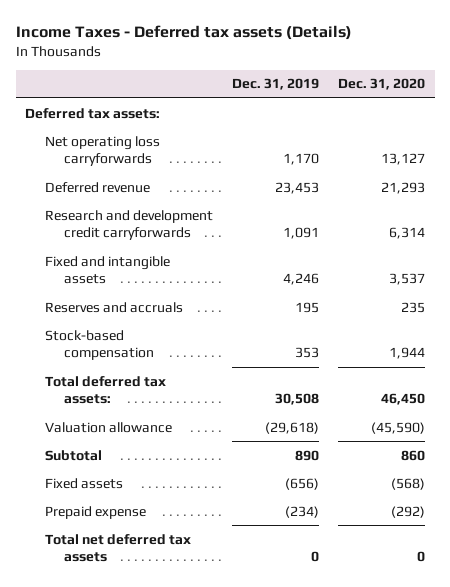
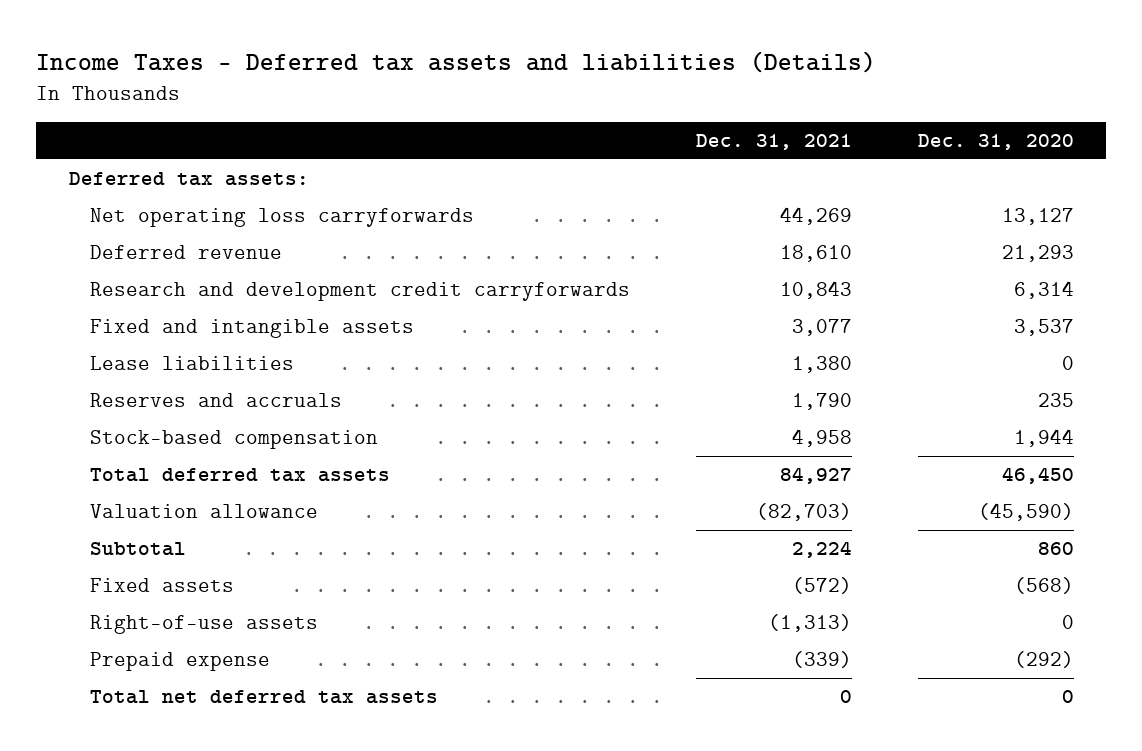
- Income Taxes - Deferred tax assets (Details)
+ Income Taxes - Deferred tax assets and liabilities (Details)
- | Dec. 31, 2019 | Dec. 31, 2020
+ | Dec. 31, 2021 | Dec. 31, 2020
+ Lease liabilities | 1,380 | 0
- Total deferred tax assets: | 30,508 | 46,450
+ Total deferred tax assets | 84,927 | 46,450
+ Right-of-use assets | (1,313) | 0

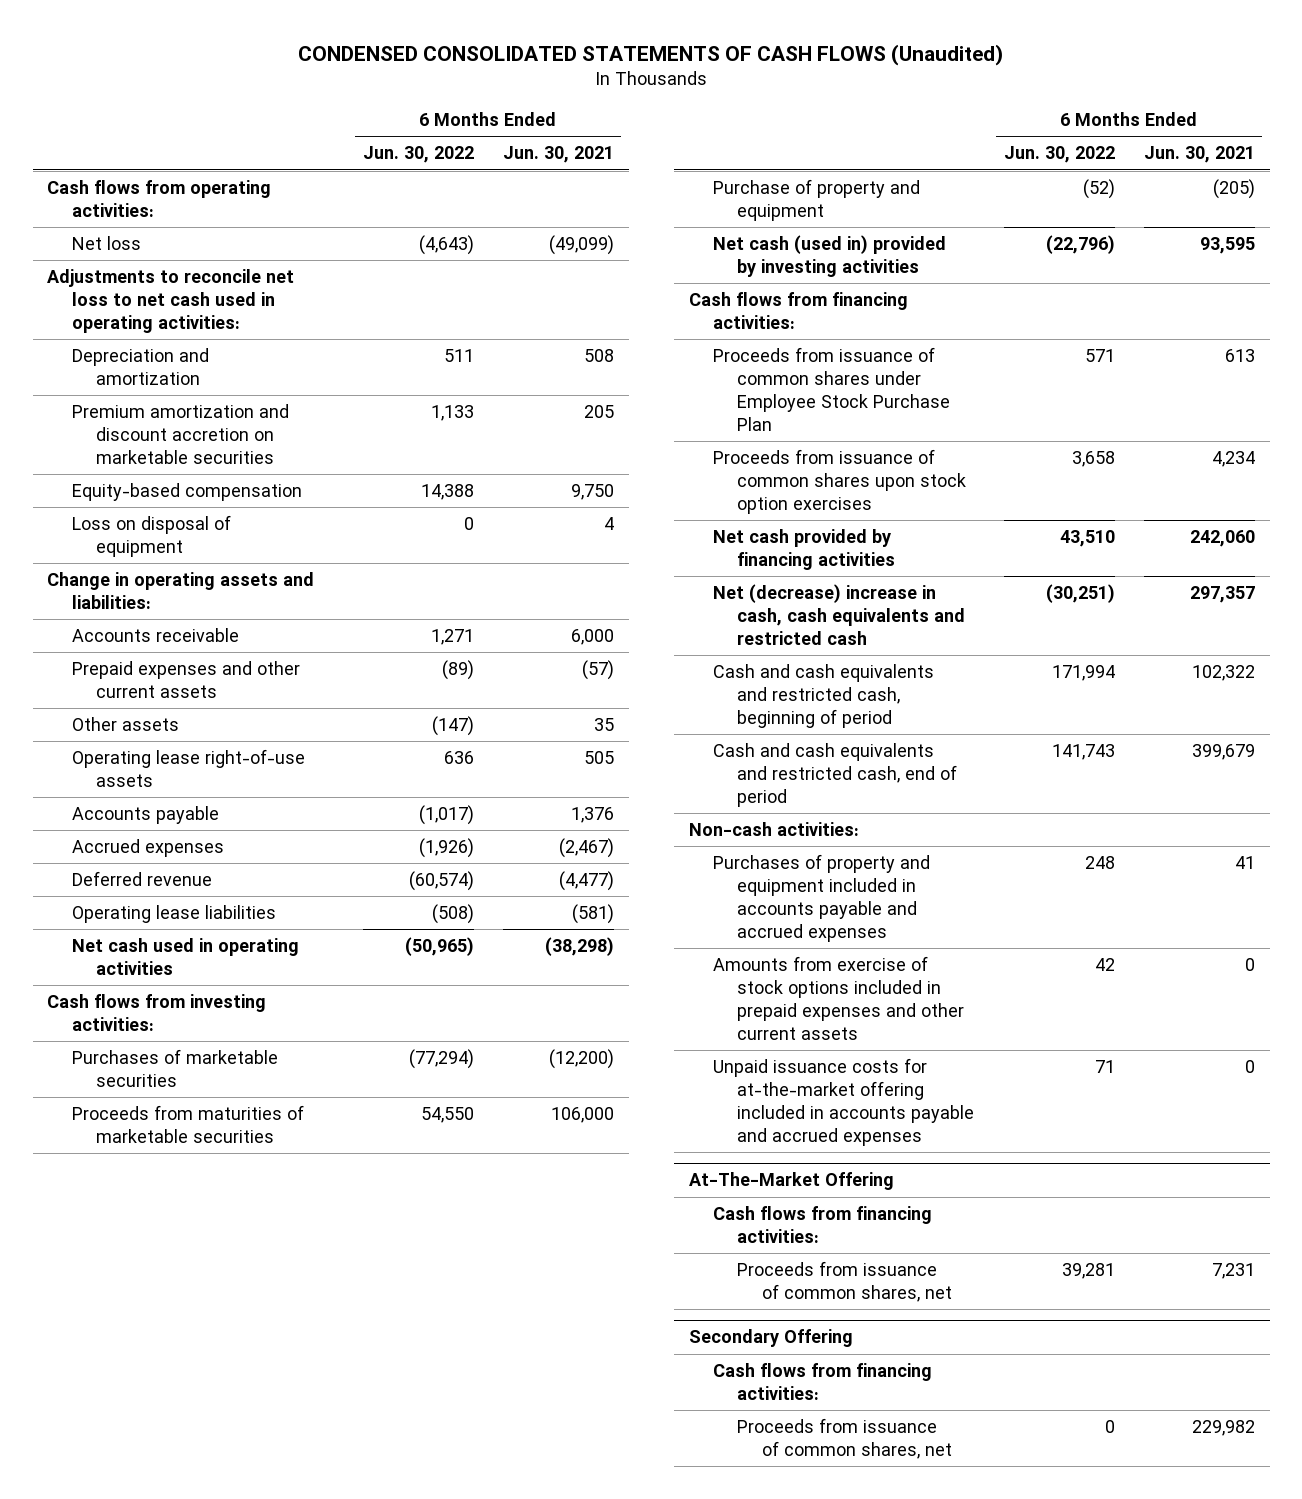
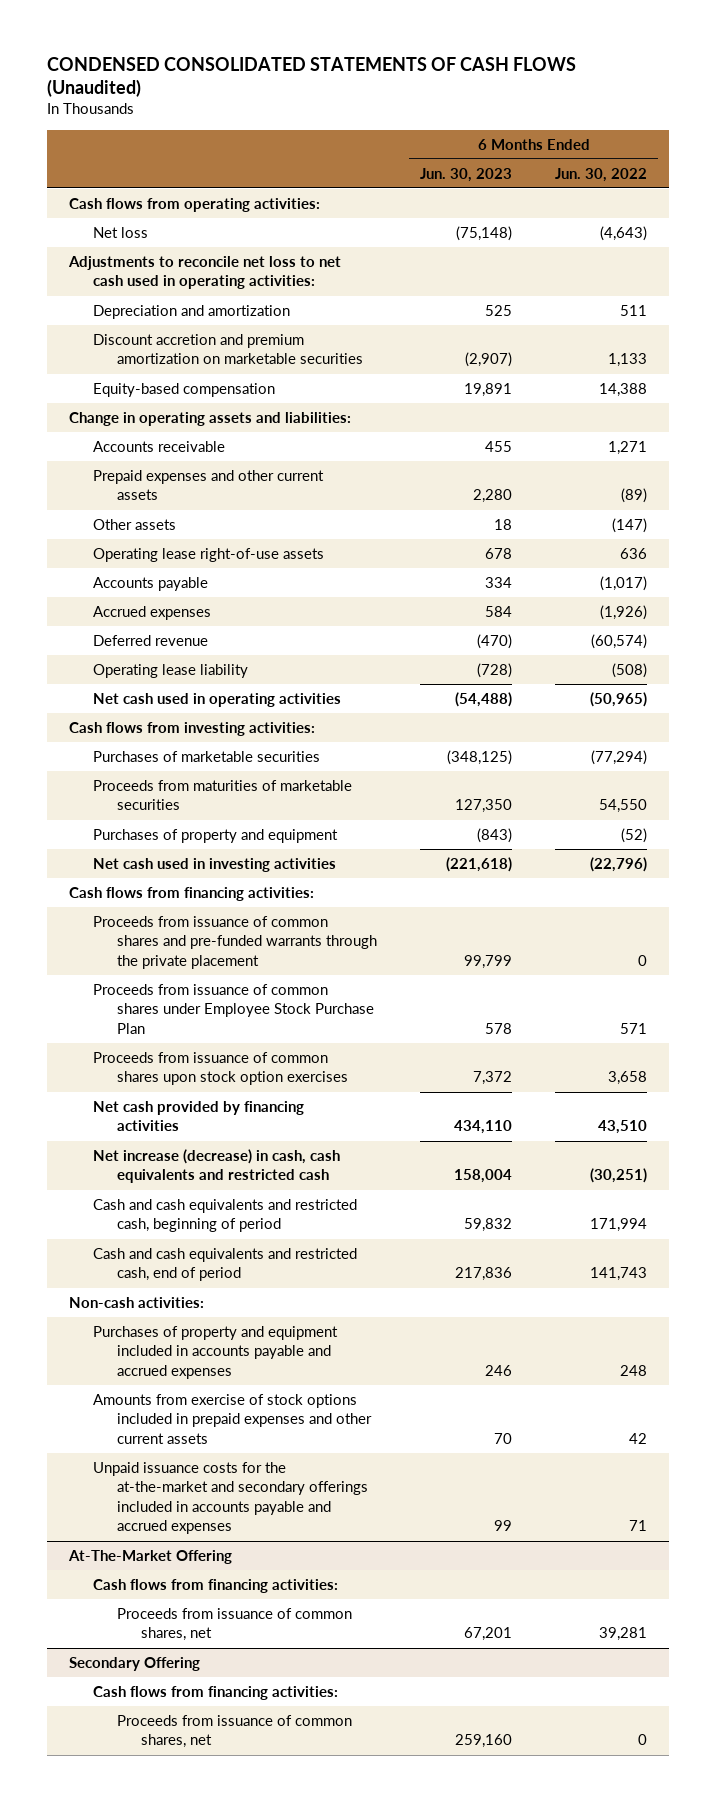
- | 6 Months Ended Jun. 30, 2022 | 6 Months Ended Jun. 30, 2021
+ | 6 Months Ended Jun. 30, 2023 | 6 Months Ended Jun. 30, 2022
- Premium amortization and discount accretion on marketable securities | 1,133 | 205
+ Discount accretion and premium amortization on marketable securities | (2,907) | 1,133
- Loss on disposal of equipment | 0 | 4
- Operating lease liabilities | (508) | (581)
+ Operating lease liability | (728) | (508)
- Purchase of property and equipment | (52) | (205)
- Net cash (used in) provided by investing activities | (22,796) | 93,595
+ Purchases of property and equipment | (843) | (52)
+ Net cash used in investing activities | (221,618) | (22,796)
+ Proceeds from issuance of common shares and pre-funded warrants through the private placement | 99,799 | 0
- Net (decrease) increase in cash, cash equivalents and restricted cash | (30,251) | 297,357
+ Net increase (decrease) in cash, cash equivalents and restricted cash | 158,004 | (30,251)
- Unpaid issuance costs for at-the-market offering included in accounts payable and accrued expenses | 71 | 0
+ Unpaid issuance costs for the at-the-market and secondary offerings included in accounts payable and accrued expenses | 99 | 71

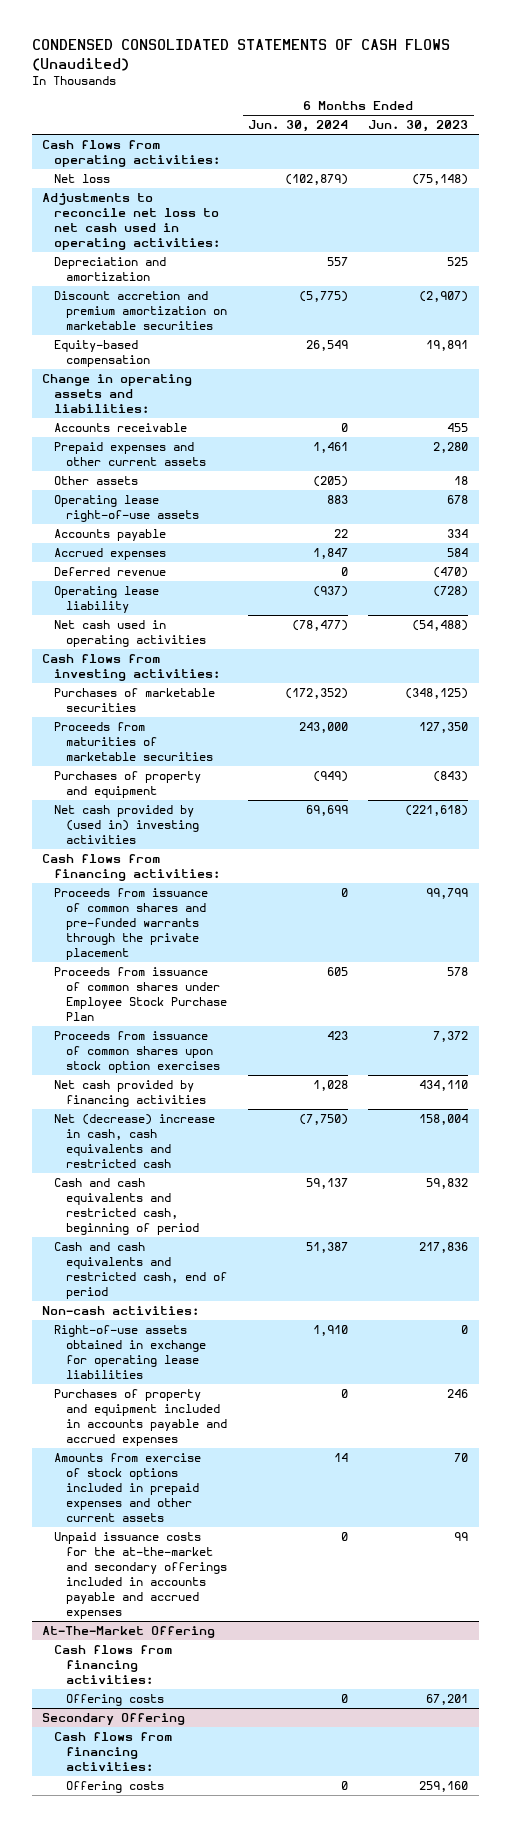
- | 6 Months Ended Jun. 30, 2023 | 6 Months Ended Jun. 30, 2022
+ | 6 Months Ended Jun. 30, 2024 | 6 Months Ended Jun. 30, 2023
- Net cash used in investing activities | (221,618) | (22,796)
+ Net cash provided by (used in) investing activities | 69,699 | (221,618)
- Net increase (decrease) in cash, cash equivalents and restricted cash | 158,004 | (30,251)
+ Net (decrease) increase in cash, cash equivalents and restricted cash | (7,750) | 158,004
+ Right-of-use assets obtained in exchange for operating lease liabilities | 1,910 | 0
@ At-The-Market Offering
- Proceeds from issuance of common shares, net | 67,201 | 39,281
+ Offering costs | 0 | 67,201
@ Secondary Offering
- Proceeds from issuance of common shares, net | 259,160 | 0
+ Offering costs | 0 | 259,160

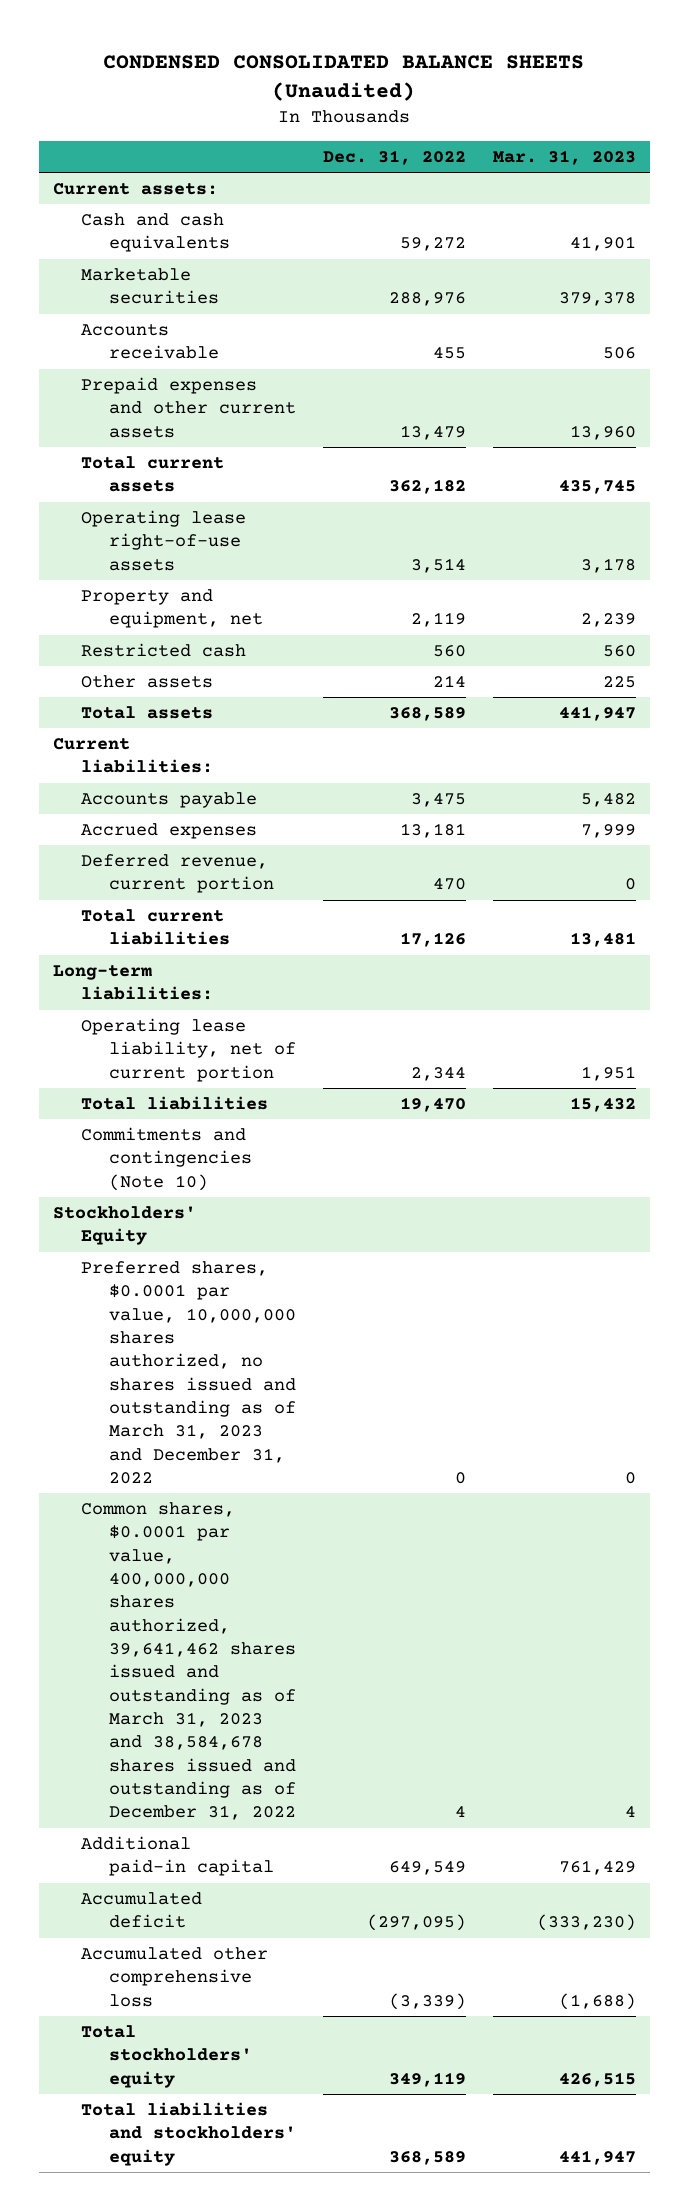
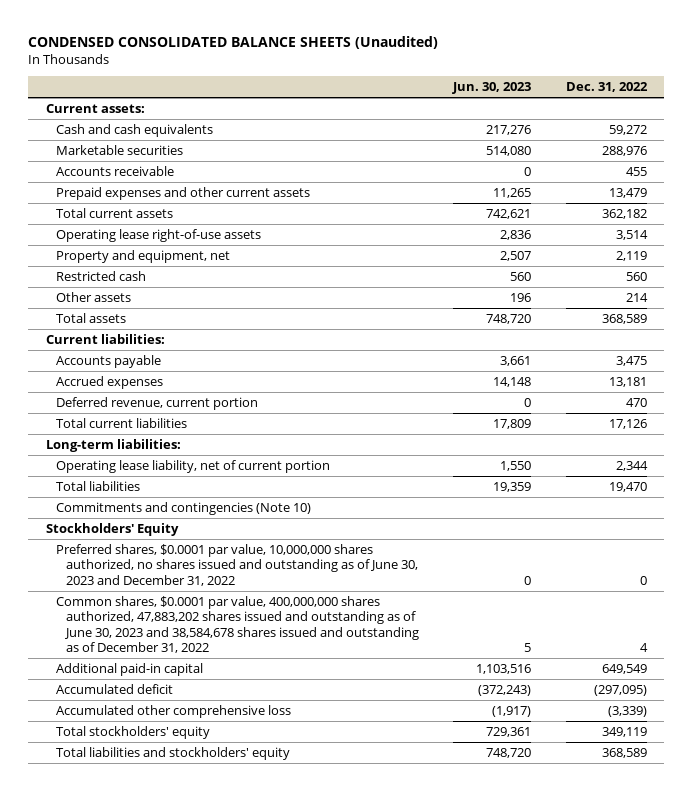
- | Dec. 31, 2022 | Mar. 31, 2023
+ | Jun. 30, 2023 | Dec. 31, 2022
- Preferred shares, $0.0001 par value, 10,000,000 shares authorized, no shares issued and outstanding as of March 31, 2023 and December 31, 2022 | 0 | 0
- Common shares, $0.0001 par value, 400,000,000 shares authorized, 39,641,462 shares issued and outstanding as of March 31, 2023 and 38,584,678 shares issued and outstanding as of December 31, 2022 | 4 | 4
+ Preferred shares, $0.0001 par value, 10,000,000 shares authorized, no shares issued and outstanding as of June 30, 2023 and December 31, 2022 | 0 | 0
+ Common shares, $0.0001 par value, 400,000,000 shares authorized, 47,883,202 shares issued and outstanding as of June 30, 2023 and 38,584,678 shares issued and outstanding as of December 31, 2022 | 5 | 4

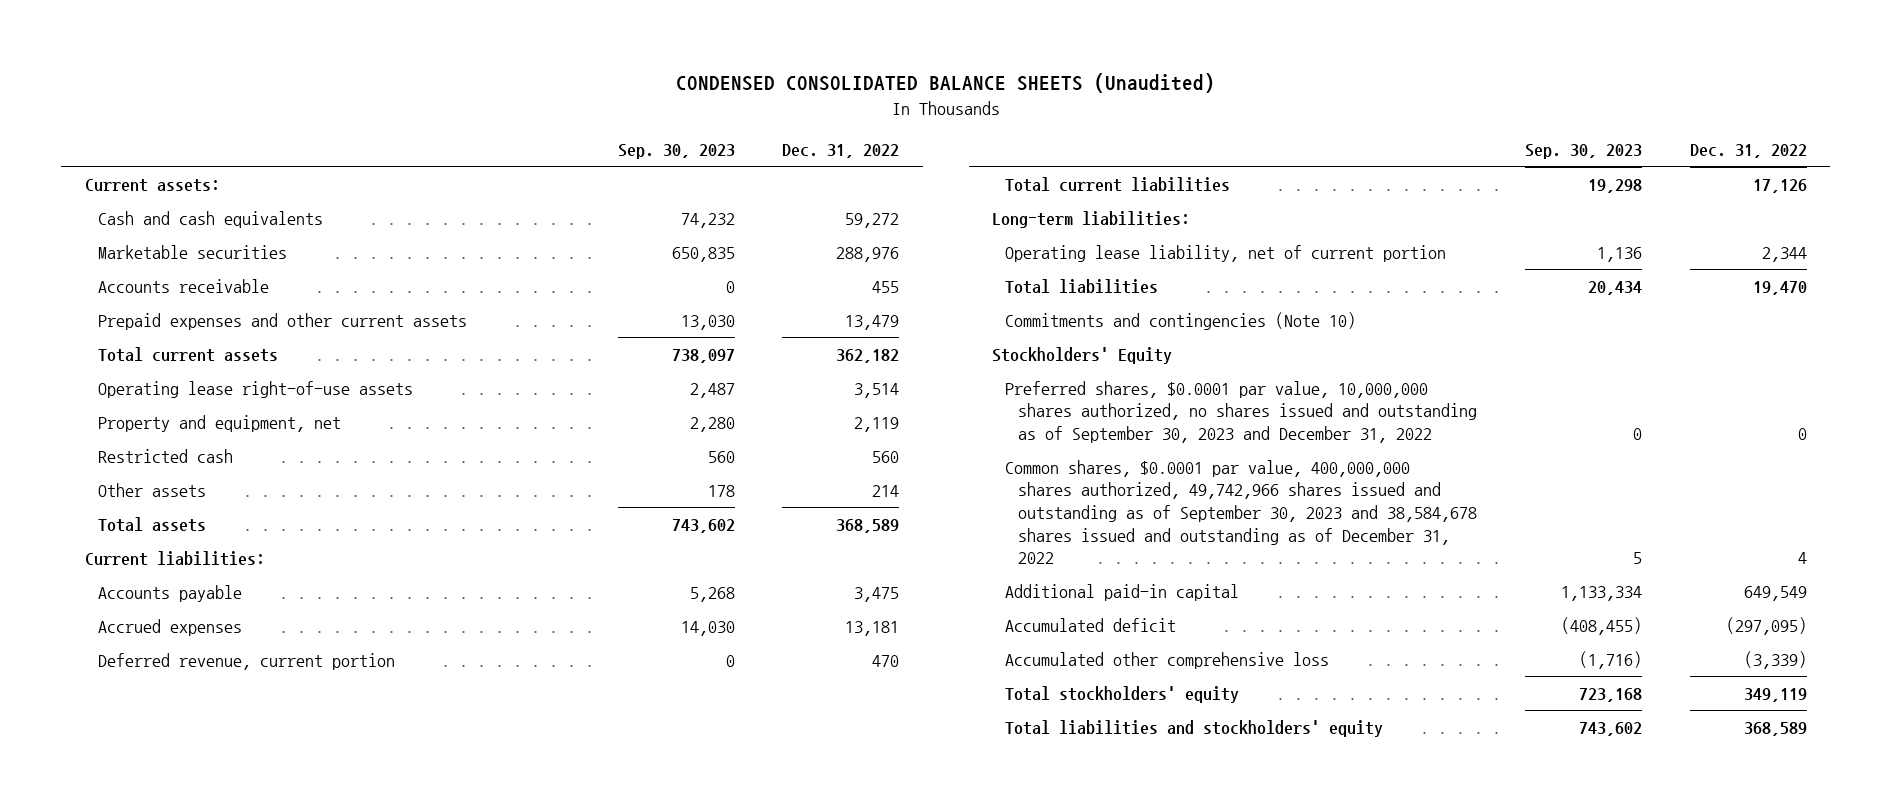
- | Jun. 30, 2023 | Dec. 31, 2022
+ | Sep. 30, 2023 | Dec. 31, 2022
- Preferred shares, $0.0001 par value, 10,000,000 shares authorized, no shares issued and outstanding as of June 30, 2023 and December 31, 2022 | 0 | 0
- Common shares, $0.0001 par value, 400,000,000 shares authorized, 47,883,202 shares issued and outstanding as of June 30, 2023 and 38,584,678 shares issued and outstanding as of December 31, 2022 | 5 | 4
+ Preferred shares, $0.0001 par value, 10,000,000 shares authorized, no shares issued and outstanding as of September 30, 2023 and December 31, 2022 | 0 | 0
+ Common shares, $0.0001 par value, 400,000,000 shares authorized, 49,742,966 shares issued and outstanding as of September 30, 2023 and 38,584,678 shares issued and outstanding as of December 31, 2022 | 5 | 4

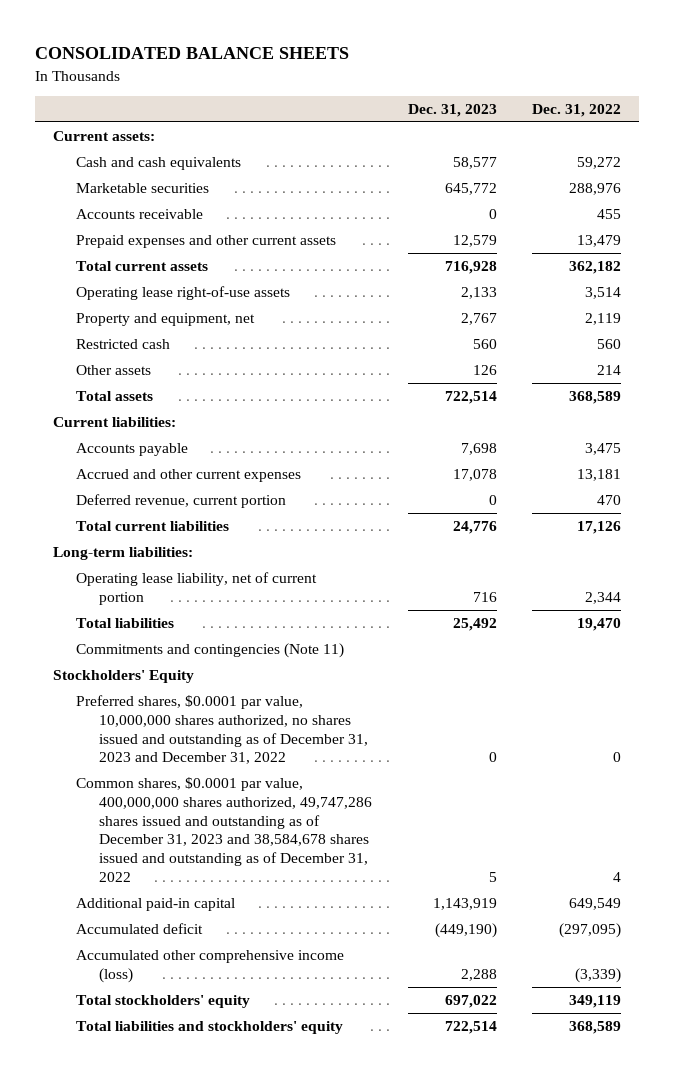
- CONDENSED CONSOLIDATED BALANCE SHEETS (Unaudited)
+ CONSOLIDATED BALANCE SHEETS
- | Sep. 30, 2023 | Dec. 31, 2022
+ | Dec. 31, 2023 | Dec. 31, 2022
- Accrued expenses | 14,030 | 13,181
+ Accrued and other current expenses | 17,078 | 13,181
- Commitments and contingencies (Note 10)
+ Commitments and contingencies (Note 11)
- Preferred shares, $0.0001 par value, 10,000,000 shares authorized, no shares issued and outstanding as of September 30, 2023 and December 31, 2022 | 0 | 0
- Common shares, $0.0001 par value, 400,000,000 shares authorized, 49,742,966 shares issued and outstanding as of September 30, 2023 and 38,584,678 shares issued and outstanding as of December 31, 2022 | 5 | 4
+ Preferred shares, $0.0001 par value, 10,000,000 shares authorized, no shares issued and outstanding as of December 31, 2023 and December 31, 2022 | 0 | 0
+ Common shares, $0.0001 par value, 400,000,000 shares authorized, 49,747,286 shares issued and outstanding as of December 31, 2023 and 38,584,678 shares issued and outstanding as of December 31, 2022 | 5 | 4
- Accumulated other comprehensive loss | (1,716) | (3,339)
+ Accumulated other comprehensive income (loss) | 2,288 | (3,339)

